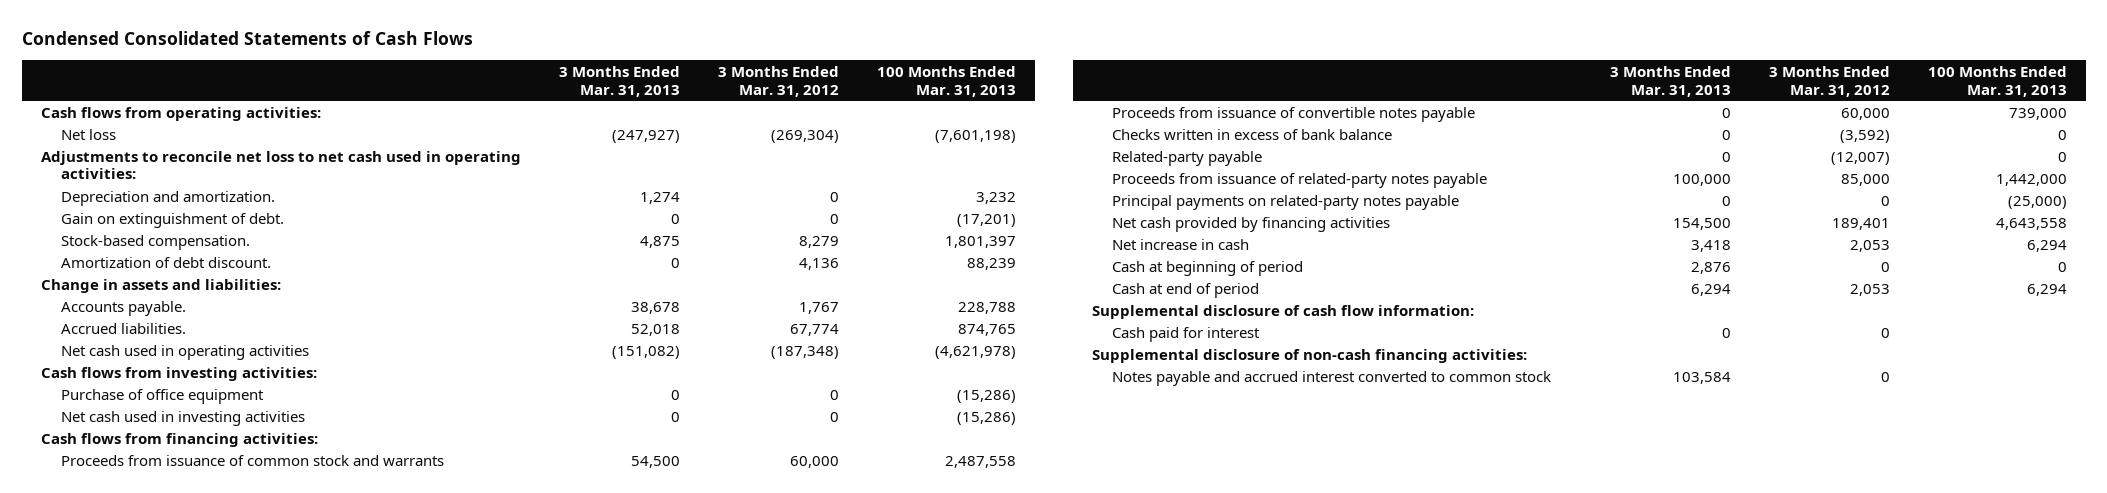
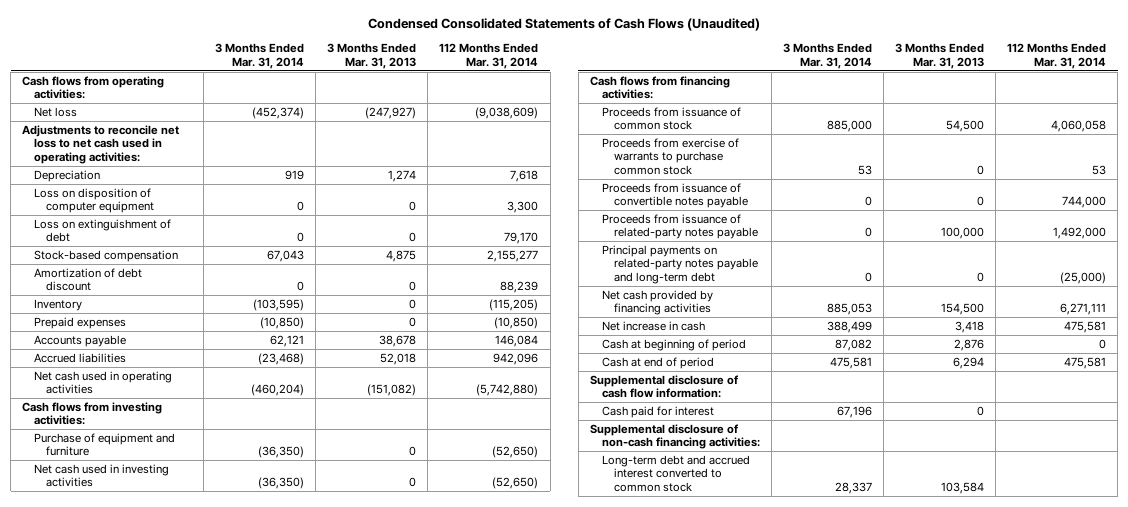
- Condensed Consolidated Statements of Cash Flows
+ Condensed Consolidated Statements of Cash Flows (Unaudited)
- | 3 Months Ended Mar. 31, 2013 | 3 Months Ended Mar. 31, 2012 | 100 Months Ended Mar. 31, 2013
+ | 3 Months Ended Mar. 31, 2014 | 3 Months Ended Mar. 31, 2013 | 112 Months Ended Mar. 31, 2014
- Depreciation and amortization. | 1,274 | 0 | 3,232
- Gain on extinguishment of debt. | 0 | 0 | (17,201)
- Stock-based compensation. | 4,875 | 8,279 | 1,801,397
- Amortization of debt discount. | 0 | 4,136 | 88,239
- Change in assets and liabilities:
- Accounts payable. | 38,678 | 1,767 | 228,788
- Accrued liabilities. | 52,018 | 67,774 | 874,765
+ Depreciation | 919 | 1,274 | 7,618
+ Loss on disposition of computer equipment | 0 | 0 | 3,300
+ Loss on extinguishment of debt | 0 | 0 | 79,170
+ Stock-based compensation | 67,043 | 4,875 | 2,155,277
+ Amortization of debt discount | 0 | 0 | 88,239
+ Inventory | (103,595) | 0 | (115,205)
+ Prepaid expenses | (10,850) | 0 | (10,850)
+ Accounts payable | 62,121 | 38,678 | 146,084
+ Accrued liabilities | (23,468) | 52,018 | 942,096
- Purchase of office equipment | 0 | 0 | (15,286)
+ Purchase of equipment and furniture | (36,350) | 0 | (52,650)
- Proceeds from issuance of common stock and warrants | 54,500 | 60,000 | 2,487,558
+ Proceeds from issuance of common stock | 885,000 | 54,500 | 4,060,058
+ Proceeds from exercise of warrants to purchase common stock | 53 | 0 | 53
- Checks written in excess of bank balance | 0 | (3,592) | 0
- Related-party payable | 0 | (12,007) | 0
- Principal payments on related-party notes payable | 0 | 0 | (25,000)
+ Principal payments on related-party notes payable and long-term debt | 0 | 0 | (25,000)
- Notes payable and accrued interest converted to common stock | 103,584 | 0 |
+ Long-term debt and accrued interest converted to common stock | 28,337 | 103,584 |

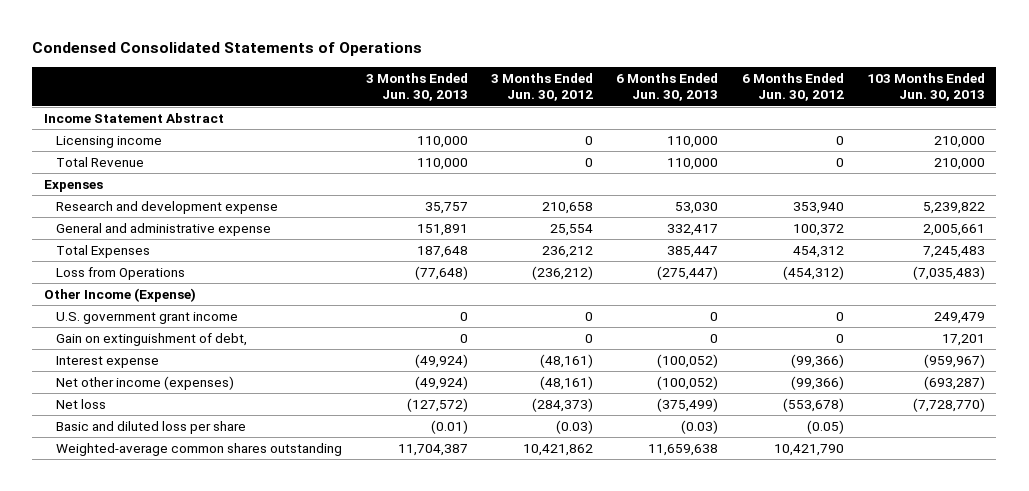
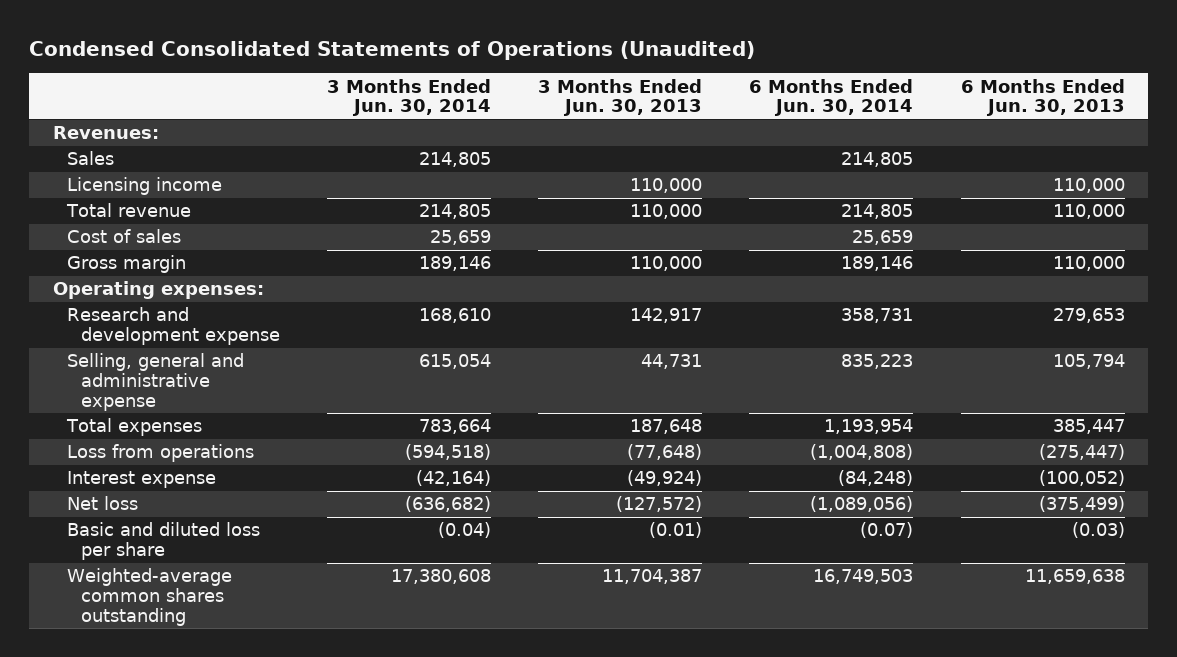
- Condensed Consolidated Statements of Operations
+ Condensed Consolidated Statements of Operations (Unaudited)
- | 3 Months Ended Jun. 30, 2013 | 3 Months Ended Jun. 30, 2012 | 6 Months Ended Jun. 30, 2013 | 6 Months Ended Jun. 30, 2012 | 103 Months Ended Jun. 30, 2013
+ | 3 Months Ended Jun. 30, 2014 | 3 Months Ended Jun. 30, 2013 | 6 Months Ended Jun. 30, 2014 | 6 Months Ended Jun. 30, 2013
- Income Statement Abstract
+ Revenues:
+ Sales | 214,805 | | 214,805 |
- Total Revenue | 110,000 | 0 | 110,000 | 0 | 210,000
- Expenses
- Research and development expense | 35,757 | 210,658 | 53,030 | 353,940 | 5,239,822
- General and administrative expense | 151,891 | 25,554 | 332,417 | 100,372 | 2,005,661
- Total Expenses | 187,648 | 236,212 | 385,447 | 454,312 | 7,245,483
- Loss from Operations | (77,648) | (236,212) | (275,447) | (454,312) | (7,035,483)
- Other Income (Expense)
- U.S. government grant income | 0 | 0 | 0 | 0 | 249,479
- Gain on extinguishment of debt, | 0 | 0 | 0 | 0 | 17,201
+ Total revenue | 214,805 | 110,000 | 214,805 | 110,000
+ Cost of sales | 25,659 | | 25,659 |
+ Gross margin | 189,146 | 110,000 | 189,146 | 110,000
+ Operating expenses:
+ Research and development expense | 168,610 | 142,917 | 358,731 | 279,653
+ Selling, general and administrative expense | 615,054 | 44,731 | 835,223 | 105,794
+ Total expenses | 783,664 | 187,648 | 1,193,954 | 385,447
+ Loss from operations | (594,518) | (77,648) | (1,004,808) | (275,447)
- Net other income (expenses) | (49,924) | (48,161) | (100,052) | (99,366) | (693,287)

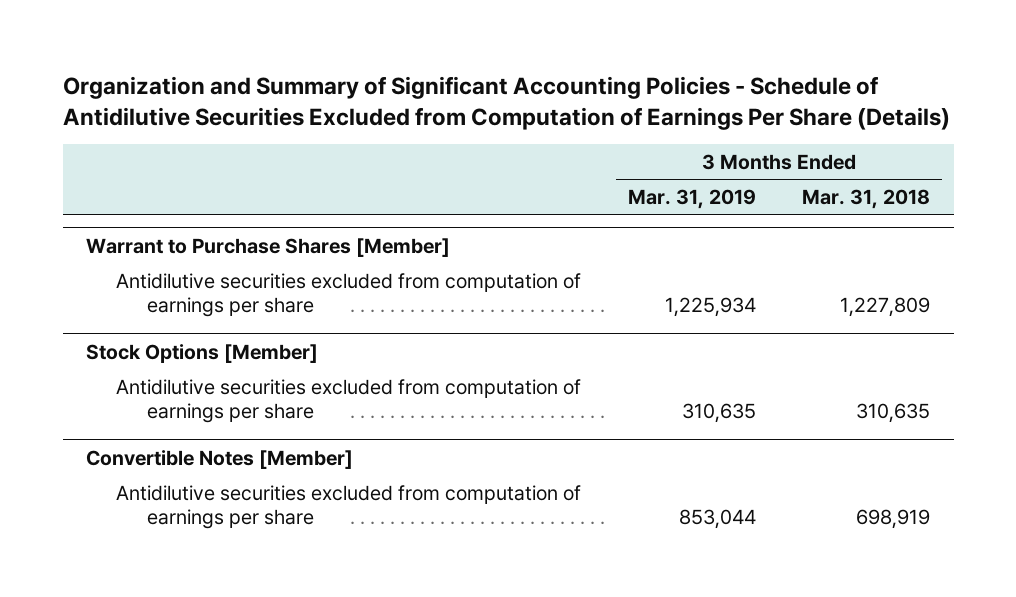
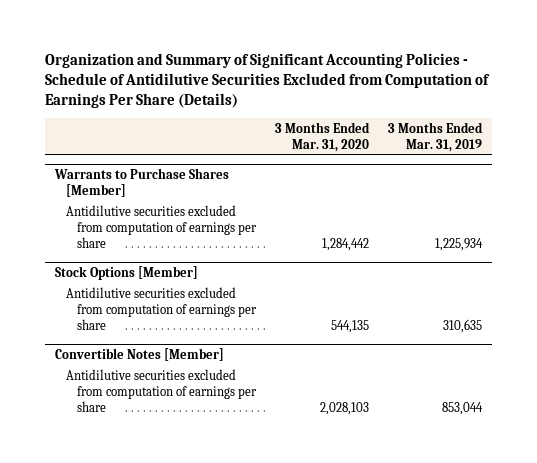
- | 3 Months Ended Mar. 31, 2019 | 3 Months Ended Mar. 31, 2018
+ | 3 Months Ended Mar. 31, 2020 | 3 Months Ended Mar. 31, 2019
- Warrant to Purchase Shares [Member]
+ Warrants to Purchase Shares [Member]

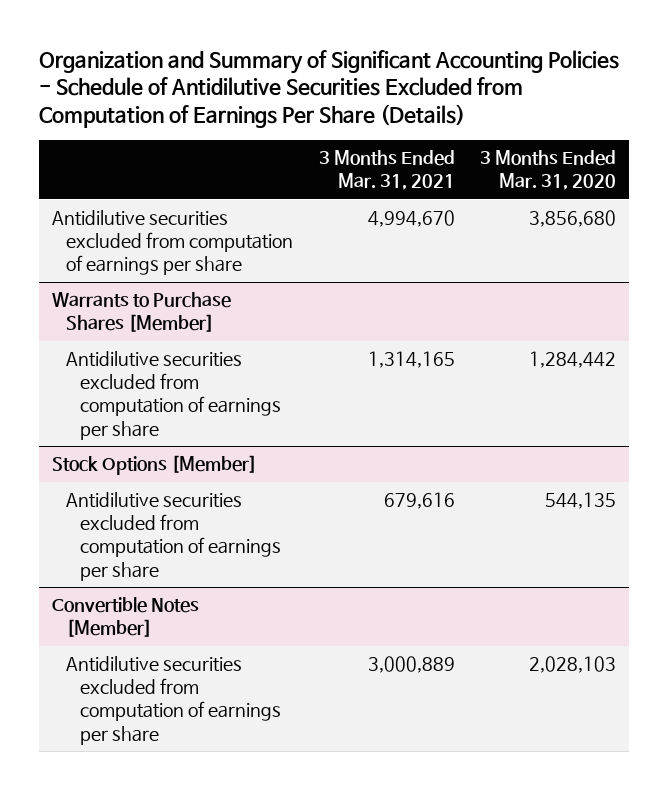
- | 3 Months Ended Mar. 31, 2020 | 3 Months Ended Mar. 31, 2019
+ | 3 Months Ended Mar. 31, 2021 | 3 Months Ended Mar. 31, 2020
+ Antidilutive securities excluded from computation of earnings per share | 4,994,670 | 3,856,680

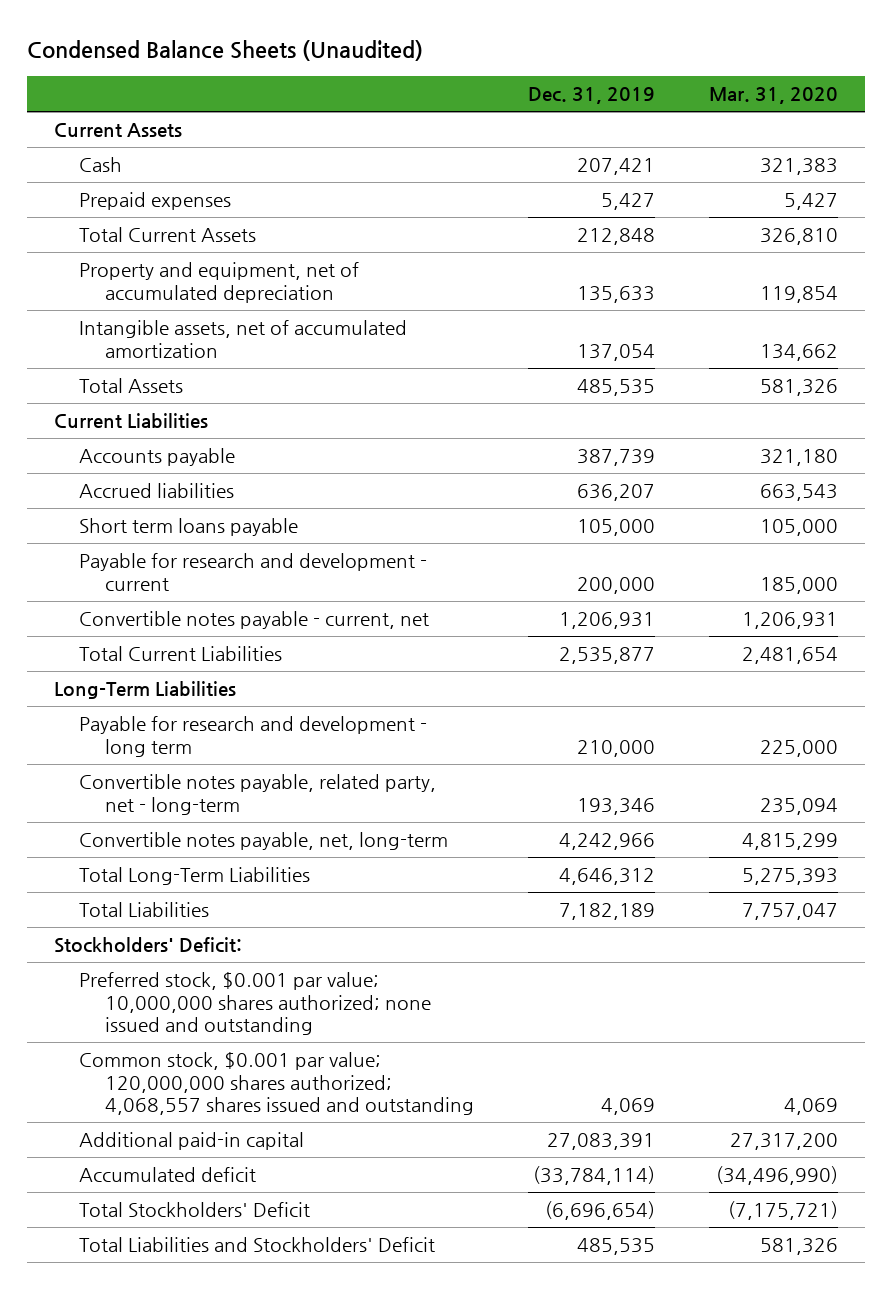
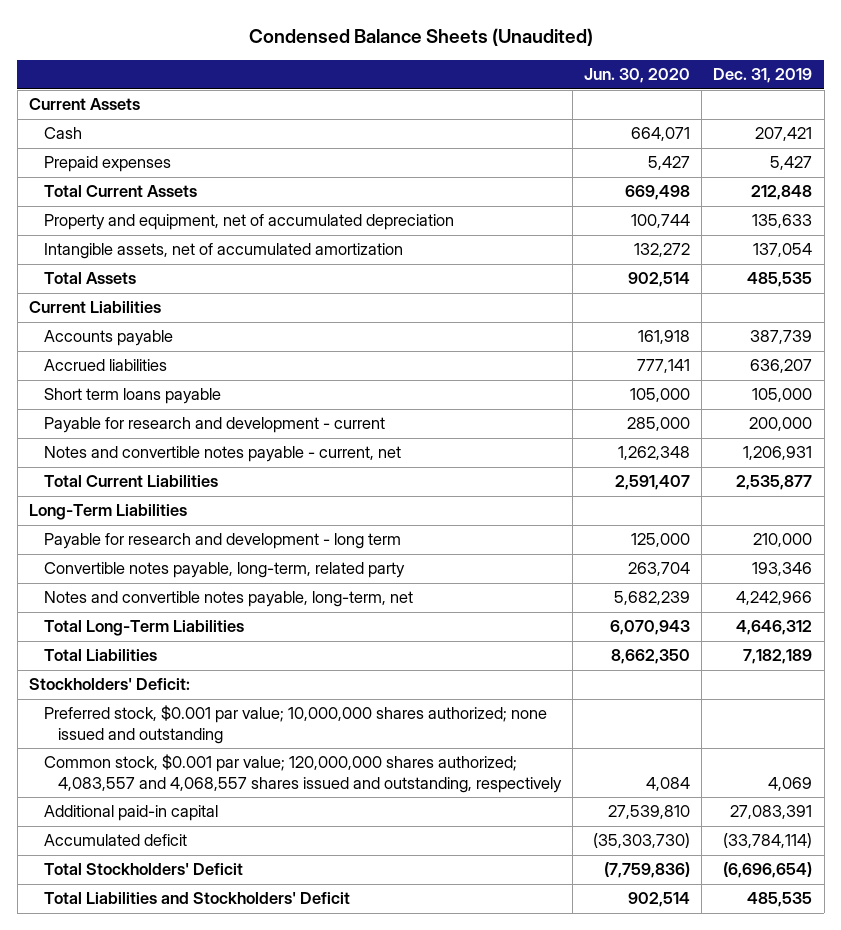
- | Dec. 31, 2019 | Mar. 31, 2020
+ | Jun. 30, 2020 | Dec. 31, 2019
- Convertible notes payable - current, net | 1,206,931 | 1,206,931
+ Notes and convertible notes payable - current, net | 1,262,348 | 1,206,931
- Convertible notes payable, related party, net - long-term | 193,346 | 235,094
- Convertible notes payable, net, long-term | 4,242,966 | 4,815,299
+ Convertible notes payable, long-term, related party | 263,704 | 193,346
+ Notes and convertible notes payable, long-term, net | 5,682,239 | 4,242,966
- Common stock, $0.001 par value; 120,000,000 shares authorized; 4,068,557 shares issued and outstanding | 4,069 | 4,069
+ Common stock, $0.001 par value; 120,000,000 shares authorized; 4,083,557 and 4,068,557 shares issued and outstanding, respectively | 4,084 | 4,069

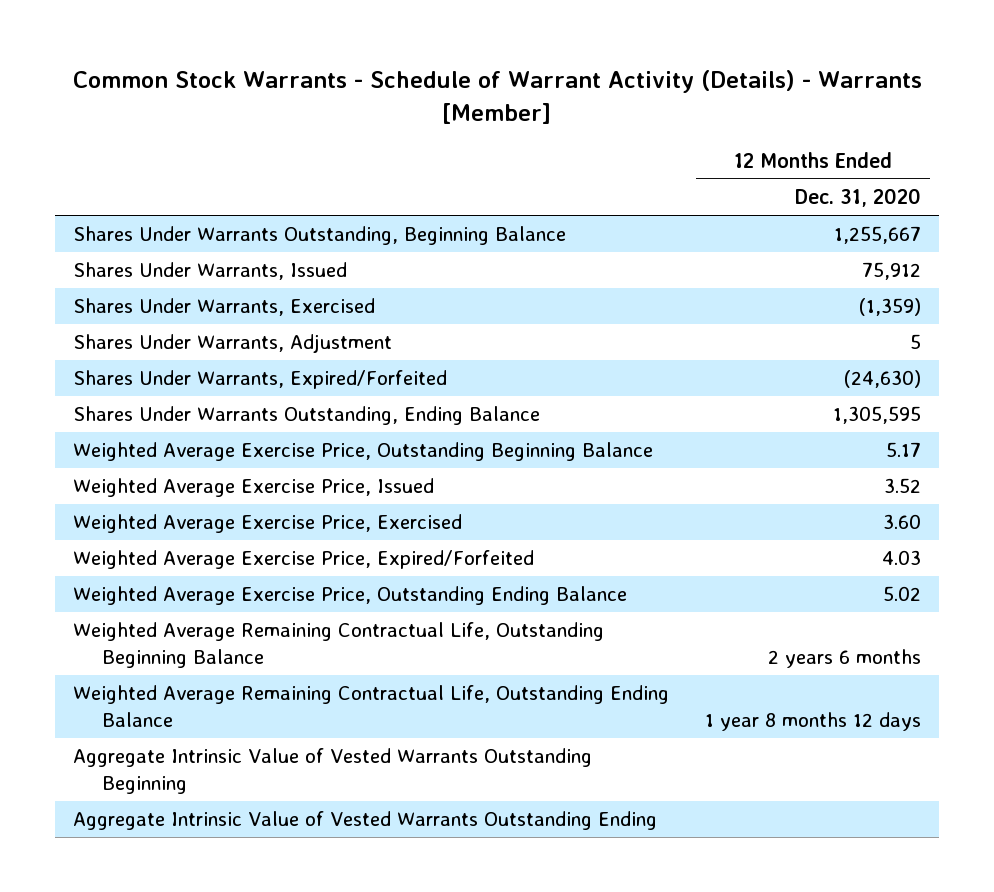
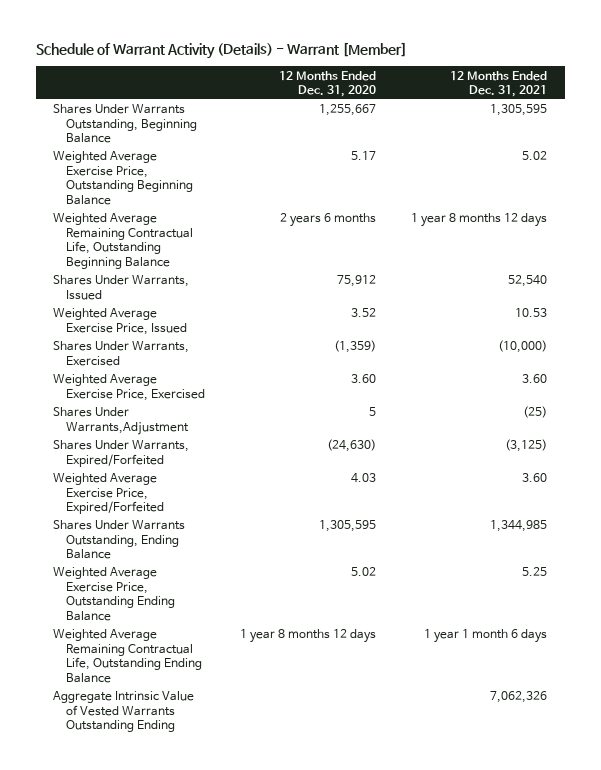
- Common Stock Warrants - Schedule of Warrant Activity (Details) - Warrants [Member]
+ Schedule of Warrant Activity (Details) - Warrant [Member]
- | 12 Months Ended Dec. 31, 2020
+ | 12 Months Ended Dec. 31, 2020 | 12 Months Ended Dec. 31, 2021
- Shares Under Warrants, Adjustment | 5
moved up: Weighted Average Remaining Contractual Life, Outstanding Beginning Balance | 2 years 6 months | 1 year 8 months 12 days
moved down: Shares Under Warrants, Issued | 75,912 | 52,540
moved down: Shares Under Warrants, Exercised | (1,359) | (10,000)
+ Shares Under Warrants,Adjustment | 5 | (25)
moved down: Shares Under Warrants, Expired/Forfeited | (24,630) | (3,125)
moved down: Shares Under Warrants Outstanding, Ending Balance | 1,305,595 | 1,344,985
- Aggregate Intrinsic Value of Vested Warrants Outstanding Beginning

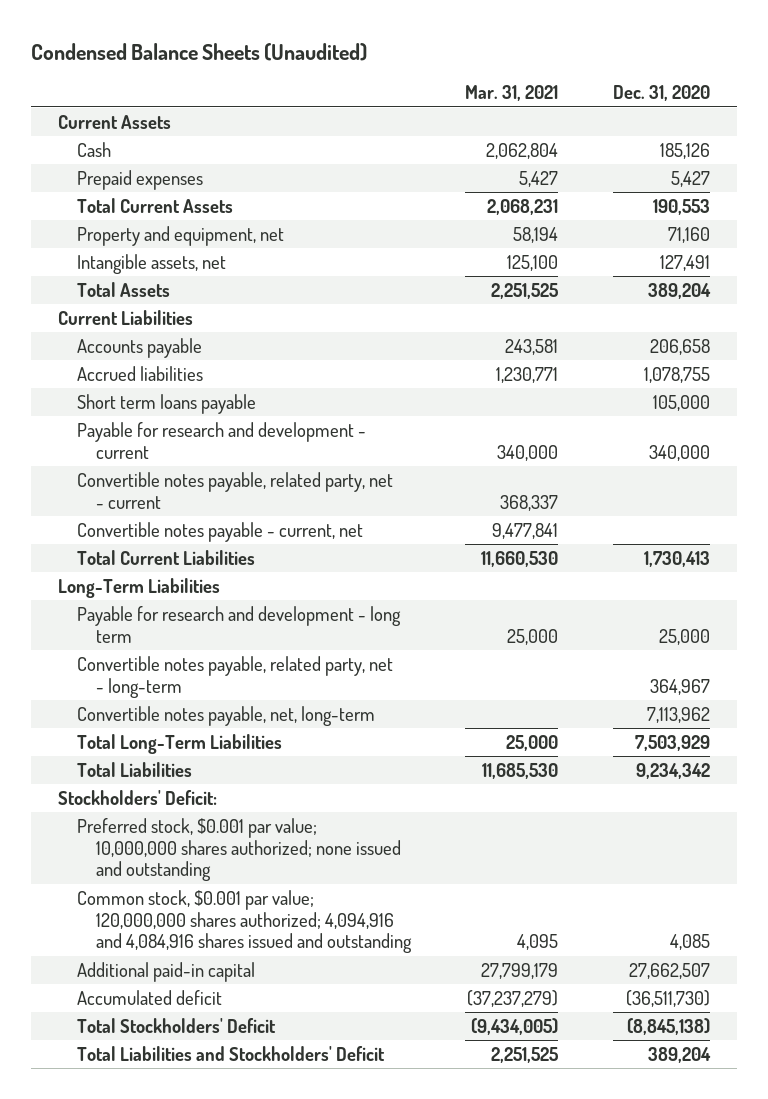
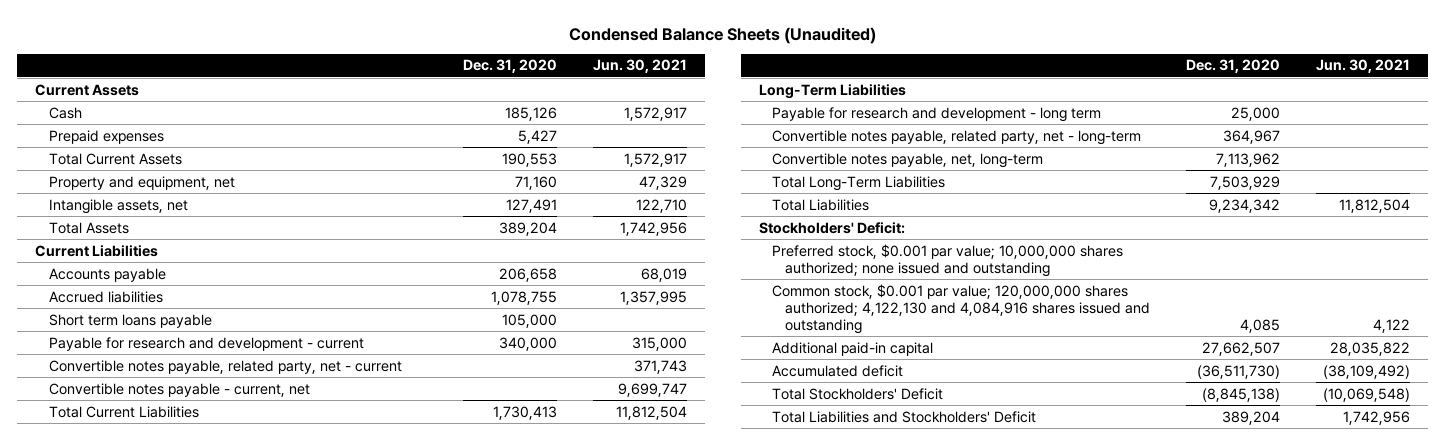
- | Mar. 31, 2021 | Dec. 31, 2020
+ | Dec. 31, 2020 | Jun. 30, 2021
- Common stock, $0.001 par value; 120,000,000 shares authorized; 4,094,916 and 4,084,916 shares issued and outstanding | 4,095 | 4,085
+ Common stock, $0.001 par value; 120,000,000 shares authorized; 4,122,130 and 4,084,916 shares issued and outstanding | 4,085 | 4,122

